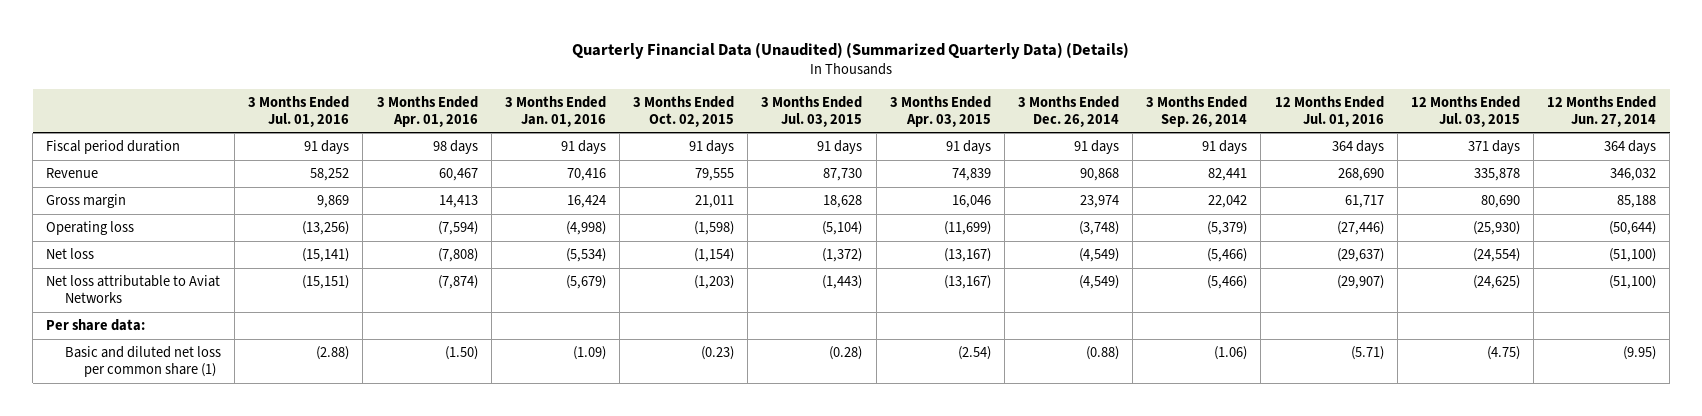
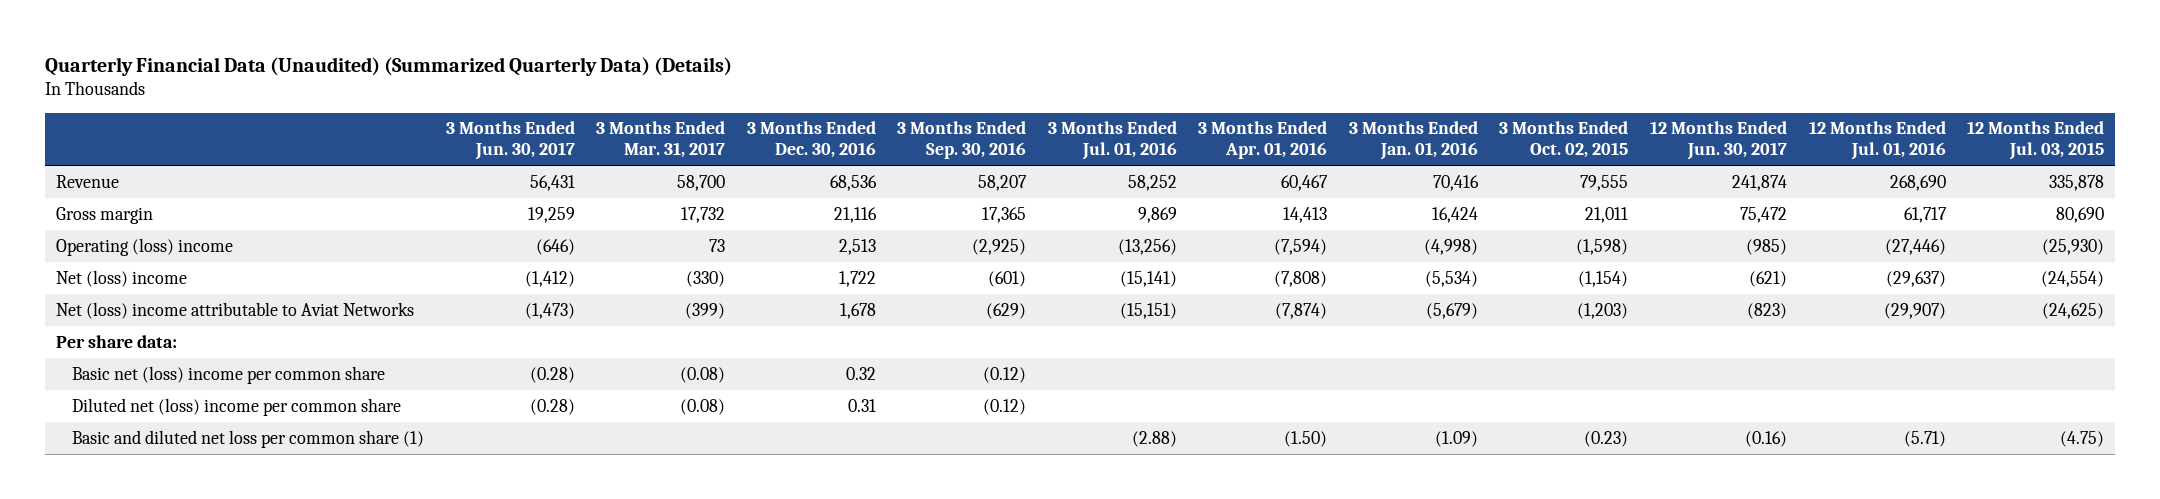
- | 3 Months Ended Jul. 01, 2016 | 3 Months Ended Apr. 01, 2016 | 3 Months Ended Jan. 01, 2016 | 3 Months Ended Oct. 02, 2015 | 3 Months Ended Jul. 03, 2015 | 3 Months Ended Apr. 03, 2015 | 3 Months Ended Dec. 26, 2014 | 3 Months Ended Sep. 26, 2014 | 12 Months Ended Jul. 01, 2016 | 12 Months Ended Jul. 03, 2015 | 12 Months Ended Jun. 27, 2014
+ | 3 Months Ended Jun. 30, 2017 | 3 Months Ended Mar. 31, 2017 | 3 Months Ended Dec. 30, 2016 | 3 Months Ended Sep. 30, 2016 | 3 Months Ended Jul. 01, 2016 | 3 Months Ended Apr. 01, 2016 | 3 Months Ended Jan. 01, 2016 | 3 Months Ended Oct. 02, 2015 | 12 Months Ended Jun. 30, 2017 | 12 Months Ended Jul. 01, 2016 | 12 Months Ended Jul. 03, 2015
- Fiscal period duration | 91 days | 98 days | 91 days | 91 days | 91 days | 91 days | 91 days | 91 days | 364 days | 371 days | 364 days
- Operating loss | (13,256) | (7,594) | (4,998) | (1,598) | (5,104) | (11,699) | (3,748) | (5,379) | (27,446) | (25,930) | (50,644)
- Net loss | (15,141) | (7,808) | (5,534) | (1,154) | (1,372) | (13,167) | (4,549) | (5,466) | (29,637) | (24,554) | (51,100)
- Net loss attributable to Aviat Networks | (15,151) | (7,874) | (5,679) | (1,203) | (1,443) | (13,167) | (4,549) | (5,466) | (29,907) | (24,625) | (51,100)
+ Operating (loss) income | (646) | 73 | 2,513 | (2,925) | (13,256) | (7,594) | (4,998) | (1,598) | (985) | (27,446) | (25,930)
+ Net (loss) income | (1,412) | (330) | 1,722 | (601) | (15,141) | (7,808) | (5,534) | (1,154) | (621) | (29,637) | (24,554)
+ Net (loss) income attributable to Aviat Networks | (1,473) | (399) | 1,678 | (629) | (15,151) | (7,874) | (5,679) | (1,203) | (823) | (29,907) | (24,625)
+ Basic net (loss) income per common share | (0.28) | (0.08) | 0.32 | (0.12) | | | | | | |
+ Diluted net (loss) income per common share | (0.28) | (0.08) | 0.31 | (0.12) | | | | | | |

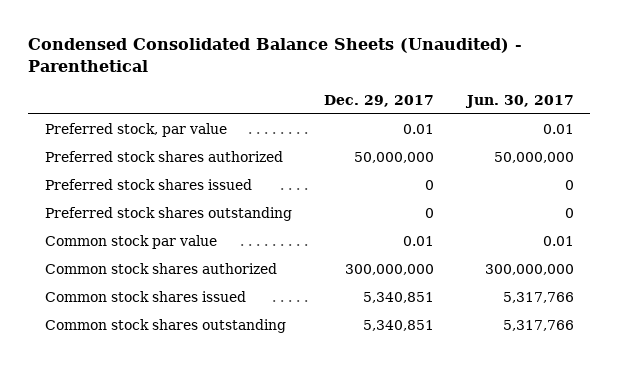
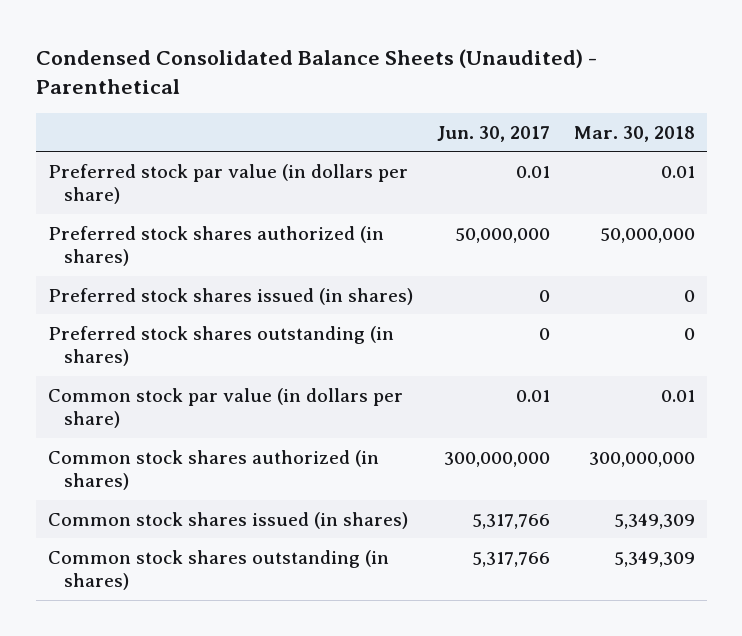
- | Dec. 29, 2017 | Jun. 30, 2017
+ | Jun. 30, 2017 | Mar. 30, 2018
- Preferred stock, par value | 0.01 | 0.01
- Preferred stock shares authorized | 50,000,000 | 50,000,000
- Preferred stock shares issued | 0 | 0
- Preferred stock shares outstanding | 0 | 0
- Common stock par value | 0.01 | 0.01
- Common stock shares authorized | 300,000,000 | 300,000,000
- Common stock shares issued | 5,340,851 | 5,317,766
- Common stock shares outstanding | 5,340,851 | 5,317,766
+ Preferred stock par value (in dollars per share) | 0.01 | 0.01
+ Preferred stock shares authorized (in shares) | 50,000,000 | 50,000,000
+ Preferred stock shares issued (in shares) | 0 | 0
+ Preferred stock shares outstanding (in shares) | 0 | 0
+ Common stock par value (in dollars per share) | 0.01 | 0.01
+ Common stock shares authorized (in shares) | 300,000,000 | 300,000,000
+ Common stock shares issued (in shares) | 5,317,766 | 5,349,309
+ Common stock shares outstanding (in shares) | 5,317,766 | 5,349,309

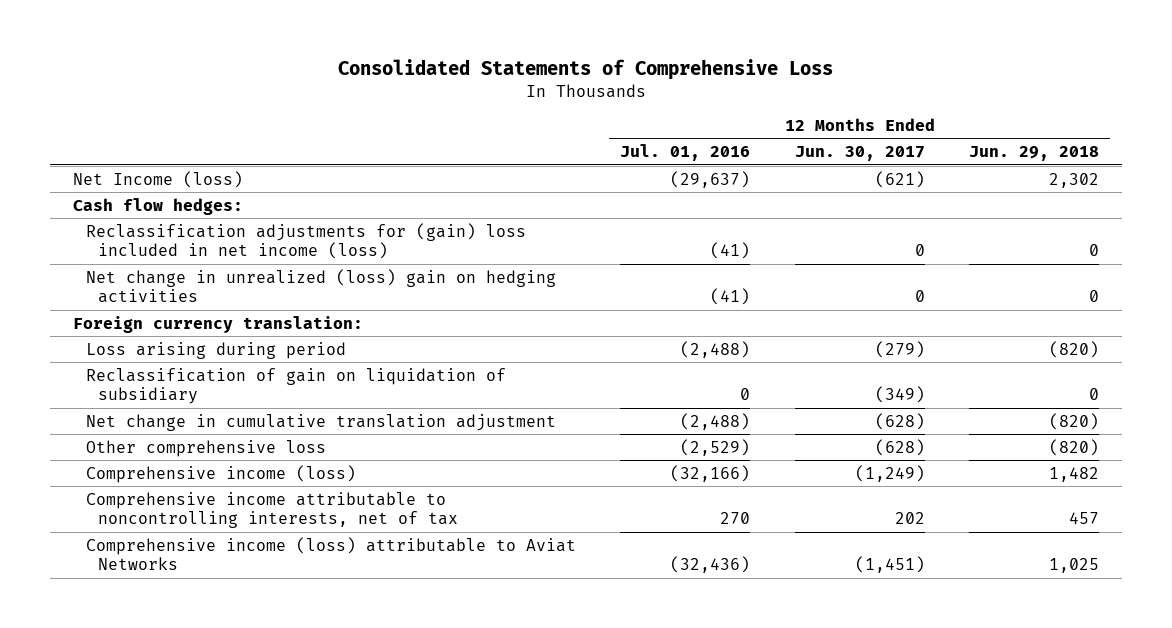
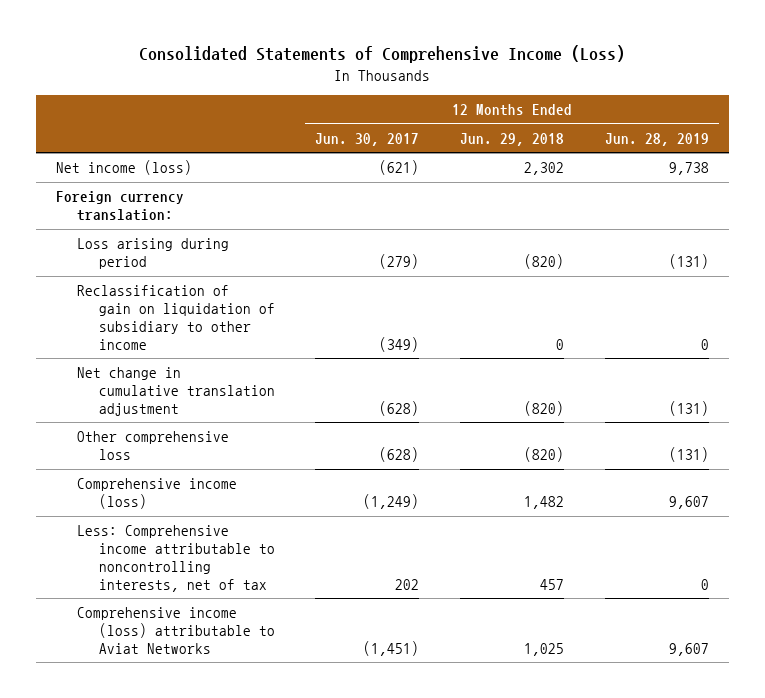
- Consolidated Statements of Comprehensive Loss
+ Consolidated Statements of Comprehensive Income (Loss)
- | 12 Months Ended Jul. 01, 2016 | 12 Months Ended Jun. 30, 2017 | 12 Months Ended Jun. 29, 2018
+ | 12 Months Ended Jun. 30, 2017 | 12 Months Ended Jun. 29, 2018 | 12 Months Ended Jun. 28, 2019
- Net Income (loss) | (29,637) | (621) | 2,302
- Cash flow hedges:
- Reclassification adjustments for (gain) loss included in net income (loss) | (41) | 0 | 0
- Net change in unrealized (loss) gain on hedging activities | (41) | 0 | 0
+ Net income (loss) | (621) | 2,302 | 9,738
- Reclassification of gain on liquidation of subsidiary | 0 | (349) | 0
+ Reclassification of gain on liquidation of subsidiary to other income | (349) | 0 | 0
- Comprehensive income attributable to noncontrolling interests, net of tax | 270 | 202 | 457
+ Less: Comprehensive income attributable to noncontrolling interests, net of tax | 202 | 457 | 0

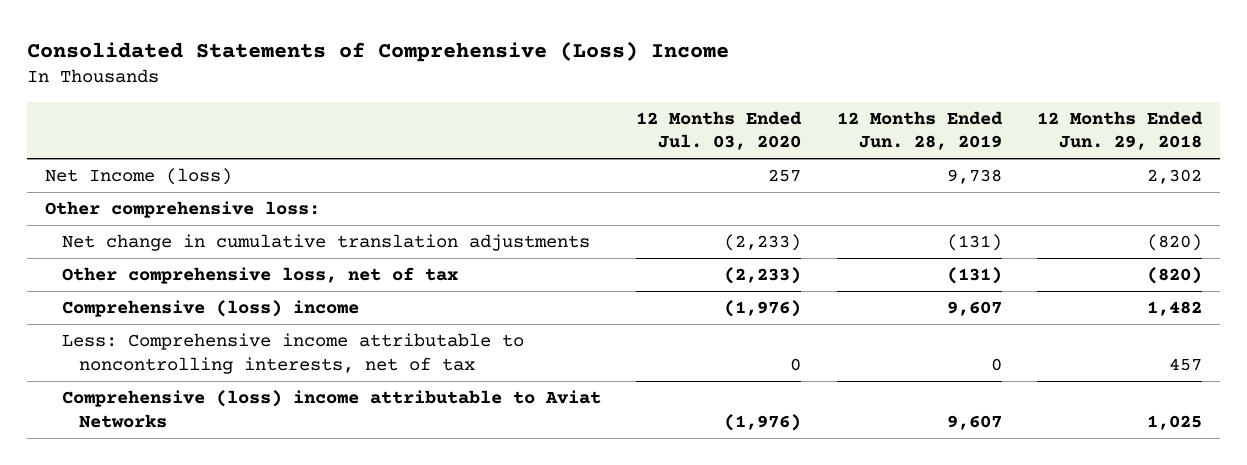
- Consolidated Statements of Comprehensive Income (Loss)
+ Consolidated Statements of Comprehensive (Loss) Income
- | 12 Months Ended Jun. 30, 2017 | 12 Months Ended Jun. 29, 2018 | 12 Months Ended Jun. 28, 2019
+ | 12 Months Ended Jul. 03, 2020 | 12 Months Ended Jun. 28, 2019 | 12 Months Ended Jun. 29, 2018
- Net income (loss) | (621) | 2,302 | 9,738
- Foreign currency translation:
- Loss arising during period | (279) | (820) | (131)
- Reclassification of gain on liquidation of subsidiary to other income | (349) | 0 | 0
- Net change in cumulative translation adjustment | (628) | (820) | (131)
- Other comprehensive loss | (628) | (820) | (131)
- Comprehensive income (loss) | (1,249) | 1,482 | 9,607
+ Net Income (loss) | 257 | 9,738 | 2,302
+ Other comprehensive loss:
+ Net change in cumulative translation adjustments | (2,233) | (131) | (820)
+ Other comprehensive loss, net of tax | (2,233) | (131) | (820)
+ Comprehensive (loss) income | (1,976) | 9,607 | 1,482
- Comprehensive income (loss) attributable to Aviat Networks | (1,451) | 1,025 | 9,607
+ Comprehensive (loss) income attributable to Aviat Networks | (1,976) | 9,607 | 1,025

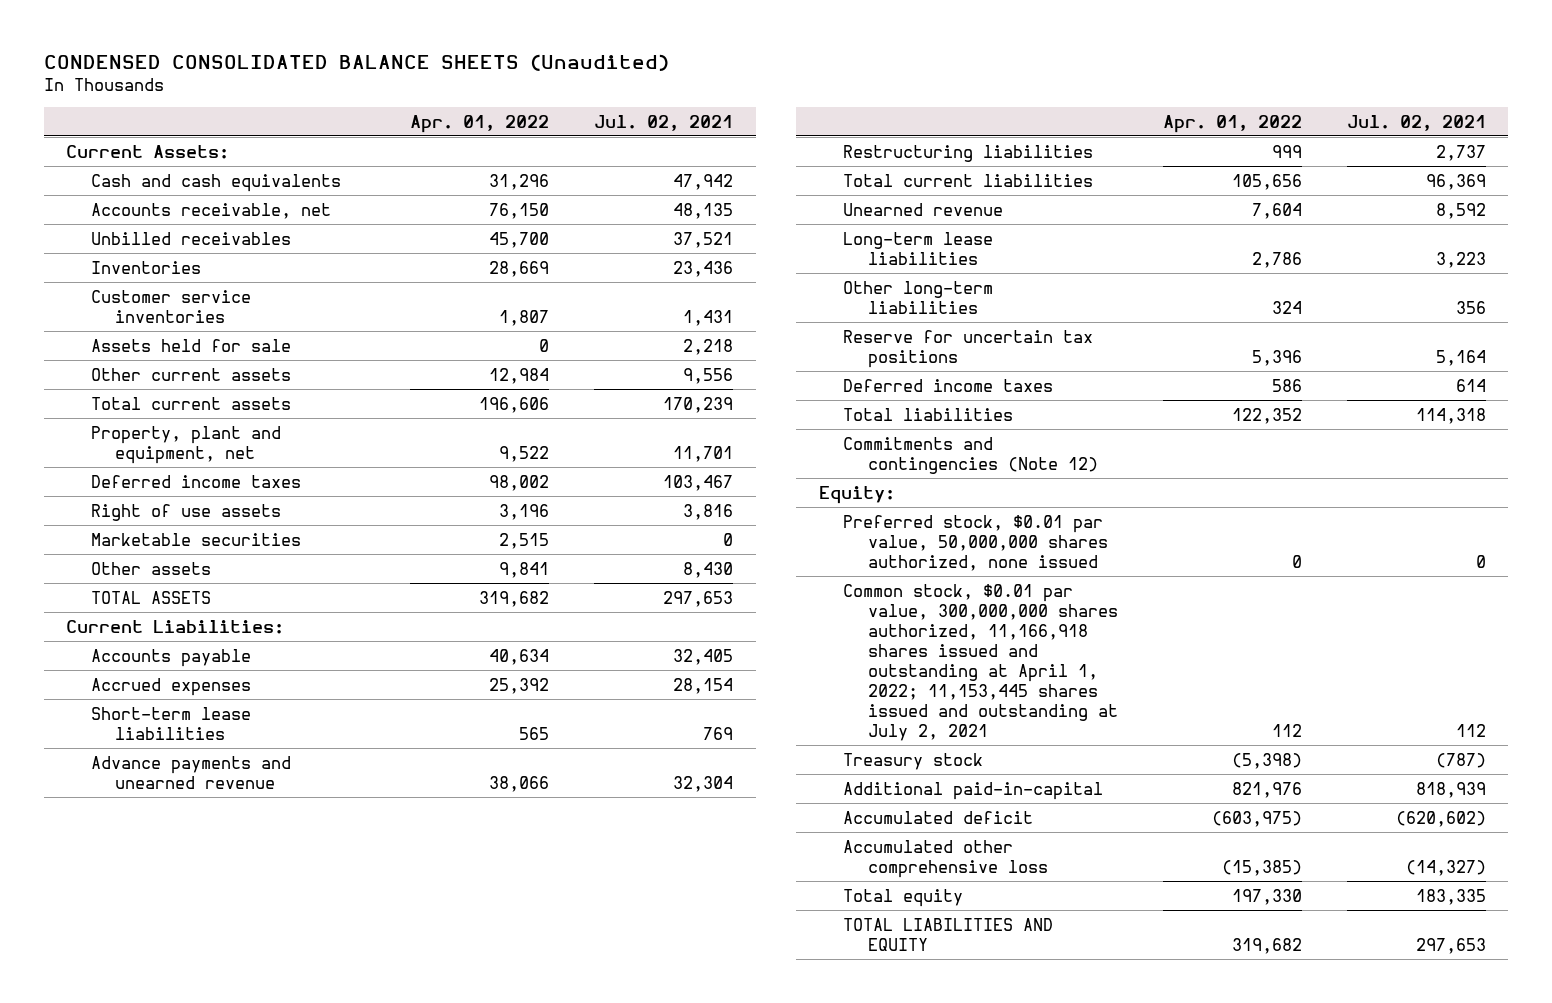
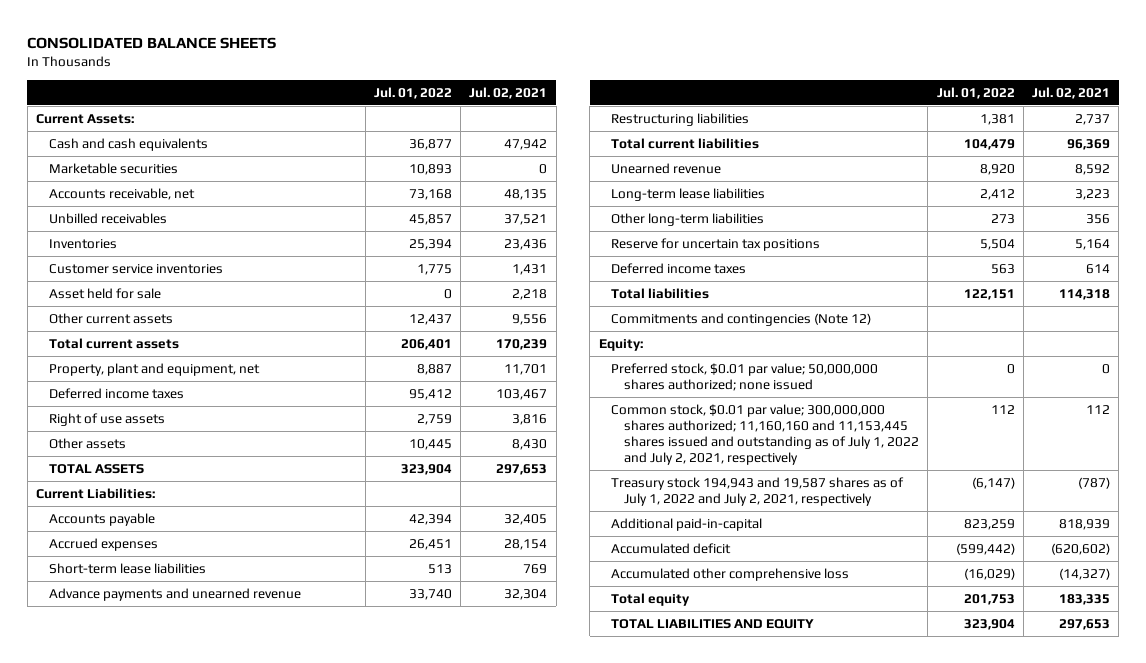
- CONDENSED CONSOLIDATED BALANCE SHEETS (Unaudited)
+ CONSOLIDATED BALANCE SHEETS
- | Apr. 01, 2022 | Jul. 02, 2021
+ | Jul. 01, 2022 | Jul. 02, 2021
moved up: Marketable securities | 10,893 | 0
- Assets held for sale | 0 | 2,218
+ Asset held for sale | 0 | 2,218
- Preferred stock, $0.01 par value, 50,000,000 shares authorized, none issued | 0 | 0
- Common stock, $0.01 par value, 300,000,000 shares authorized, 11,166,918 shares issued and outstanding at April 1, 2022; 11,153,445 shares issued and outstanding at July 2, 2021 | 112 | 112
- Treasury stock | (5,398) | (787)
+ Preferred stock, $0.01 par value; 50,000,000 shares authorized; none issued | 0 | 0
+ Common stock, $0.01 par value; 300,000,000 shares authorized; 11,160,160 and 11,153,445 shares issued and outstanding as of July 1, 2022 and July 2, 2021, respectively | 112 | 112
+ Treasury stock 194,943 and 19,587 shares as of July 1, 2022 and July 2, 2021, respectively | (6,147) | (787)

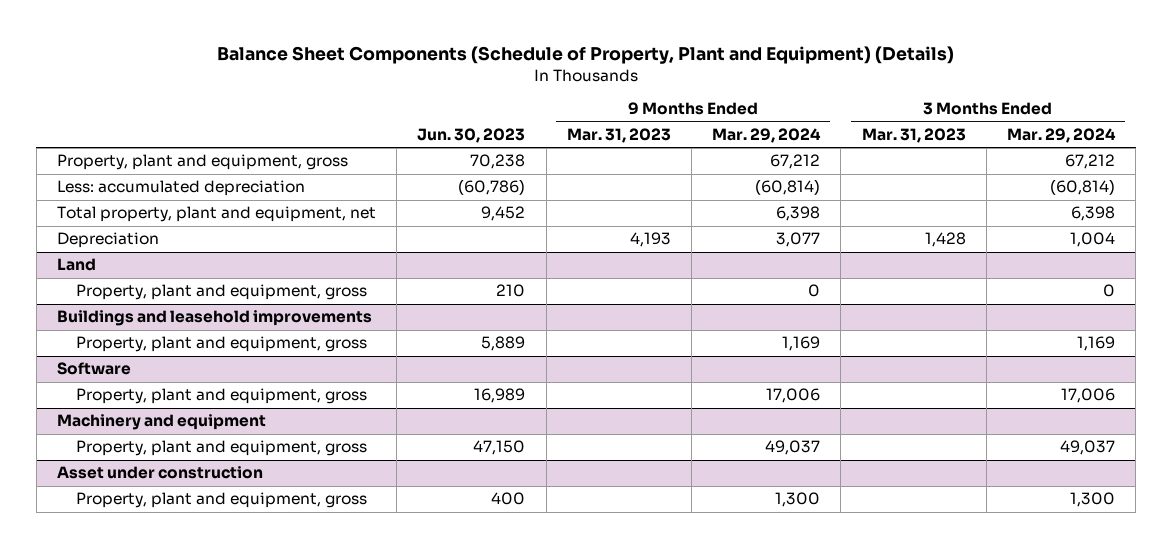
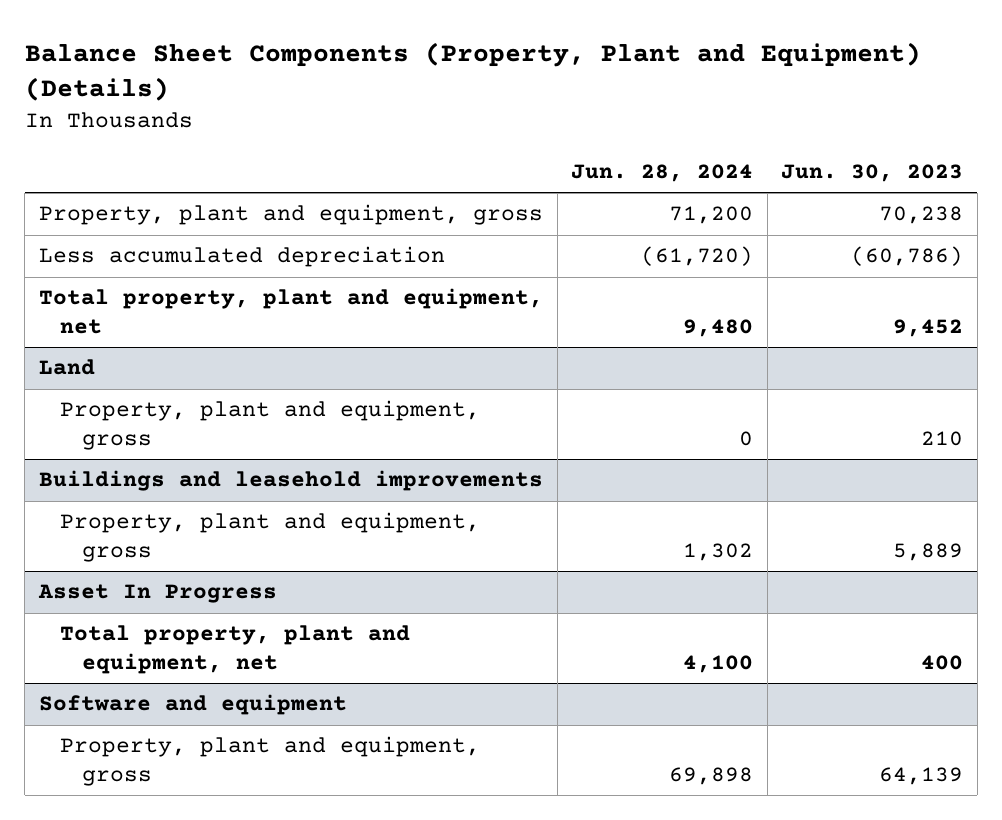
- Balance Sheet Components (Schedule of Property, Plant and Equipment) (Details)
+ Balance Sheet Components (Property, Plant and Equipment) (Details)
- | Jun. 30, 2023 | 9 Months Ended Mar. 31, 2023 | 9 Months Ended Mar. 29, 2024 | 3 Months Ended Mar. 31, 2023 | 3 Months Ended Mar. 29, 2024
+ | Jun. 28, 2024 | Jun. 30, 2023
- Less: accumulated depreciation | (60,786) | | (60,814) | | (60,814)
+ Less accumulated depreciation | (61,720) | (60,786)
- Depreciation | | 4,193 | 3,077 | 1,428 | 1,004
- Software
- Property, plant and equipment, gross | 16,989 | | 17,006 | | 17,006
- Machinery and equipment
- Property, plant and equipment, gross | 47,150 | | 49,037 | | 49,037
- Asset under construction
- Property, plant and equipment, gross | 400 | | 1,300 | | 1,300
+ Asset In Progress
+ Total property, plant and equipment, net | 4,100 | 400
+ Software and equipment
+ Property, plant and equipment, gross | 69,898 | 64,139

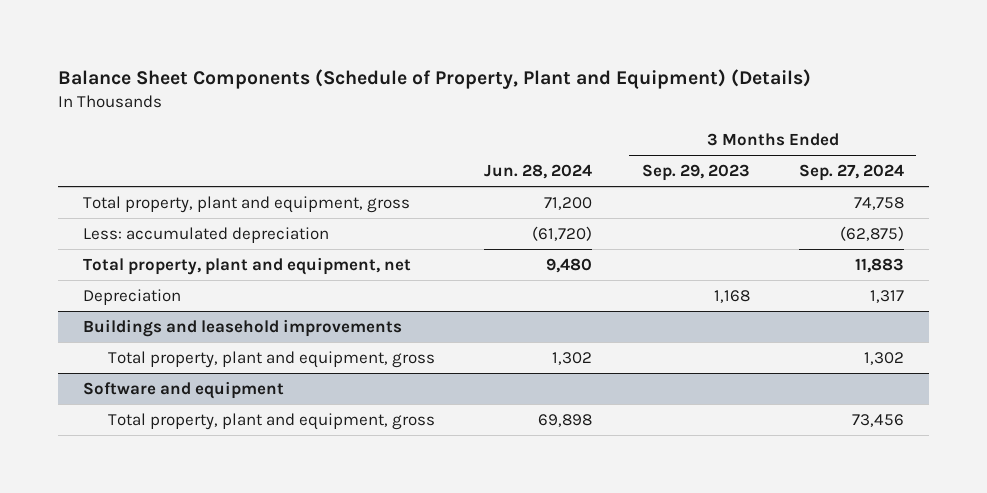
- Balance Sheet Components (Property, Plant and Equipment) (Details)
+ Balance Sheet Components (Schedule of Property, Plant and Equipment) (Details)
- | Jun. 28, 2024 | Jun. 30, 2023
+ | Jun. 28, 2024 | 3 Months Ended Sep. 29, 2023 | 3 Months Ended Sep. 27, 2024
- Property, plant and equipment, gross | 71,200 | 70,238
- Less accumulated depreciation | (61,720) | (60,786)
+ Total property, plant and equipment, gross | 71,200 | | 74,758
+ Less: accumulated depreciation | (61,720) | | (62,875)
- Land
- Property, plant and equipment, gross | 0 | 210
+ Depreciation | | 1,168 | 1,317
@ Buildings and leasehold improvements
- Property, plant and equipment, gross | 1,302 | 5,889
- Asset In Progress
- Total property, plant and equipment, net | 4,100 | 400
@ Buildings and leasehold improvements
+ Total property, plant and equipment, gross | 1,302 | | 1,302
@ Software and equipment
- Property, plant and equipment, gross | 69,898 | 64,139
+ Total property, plant and equipment, gross | 69,898 | | 73,456

